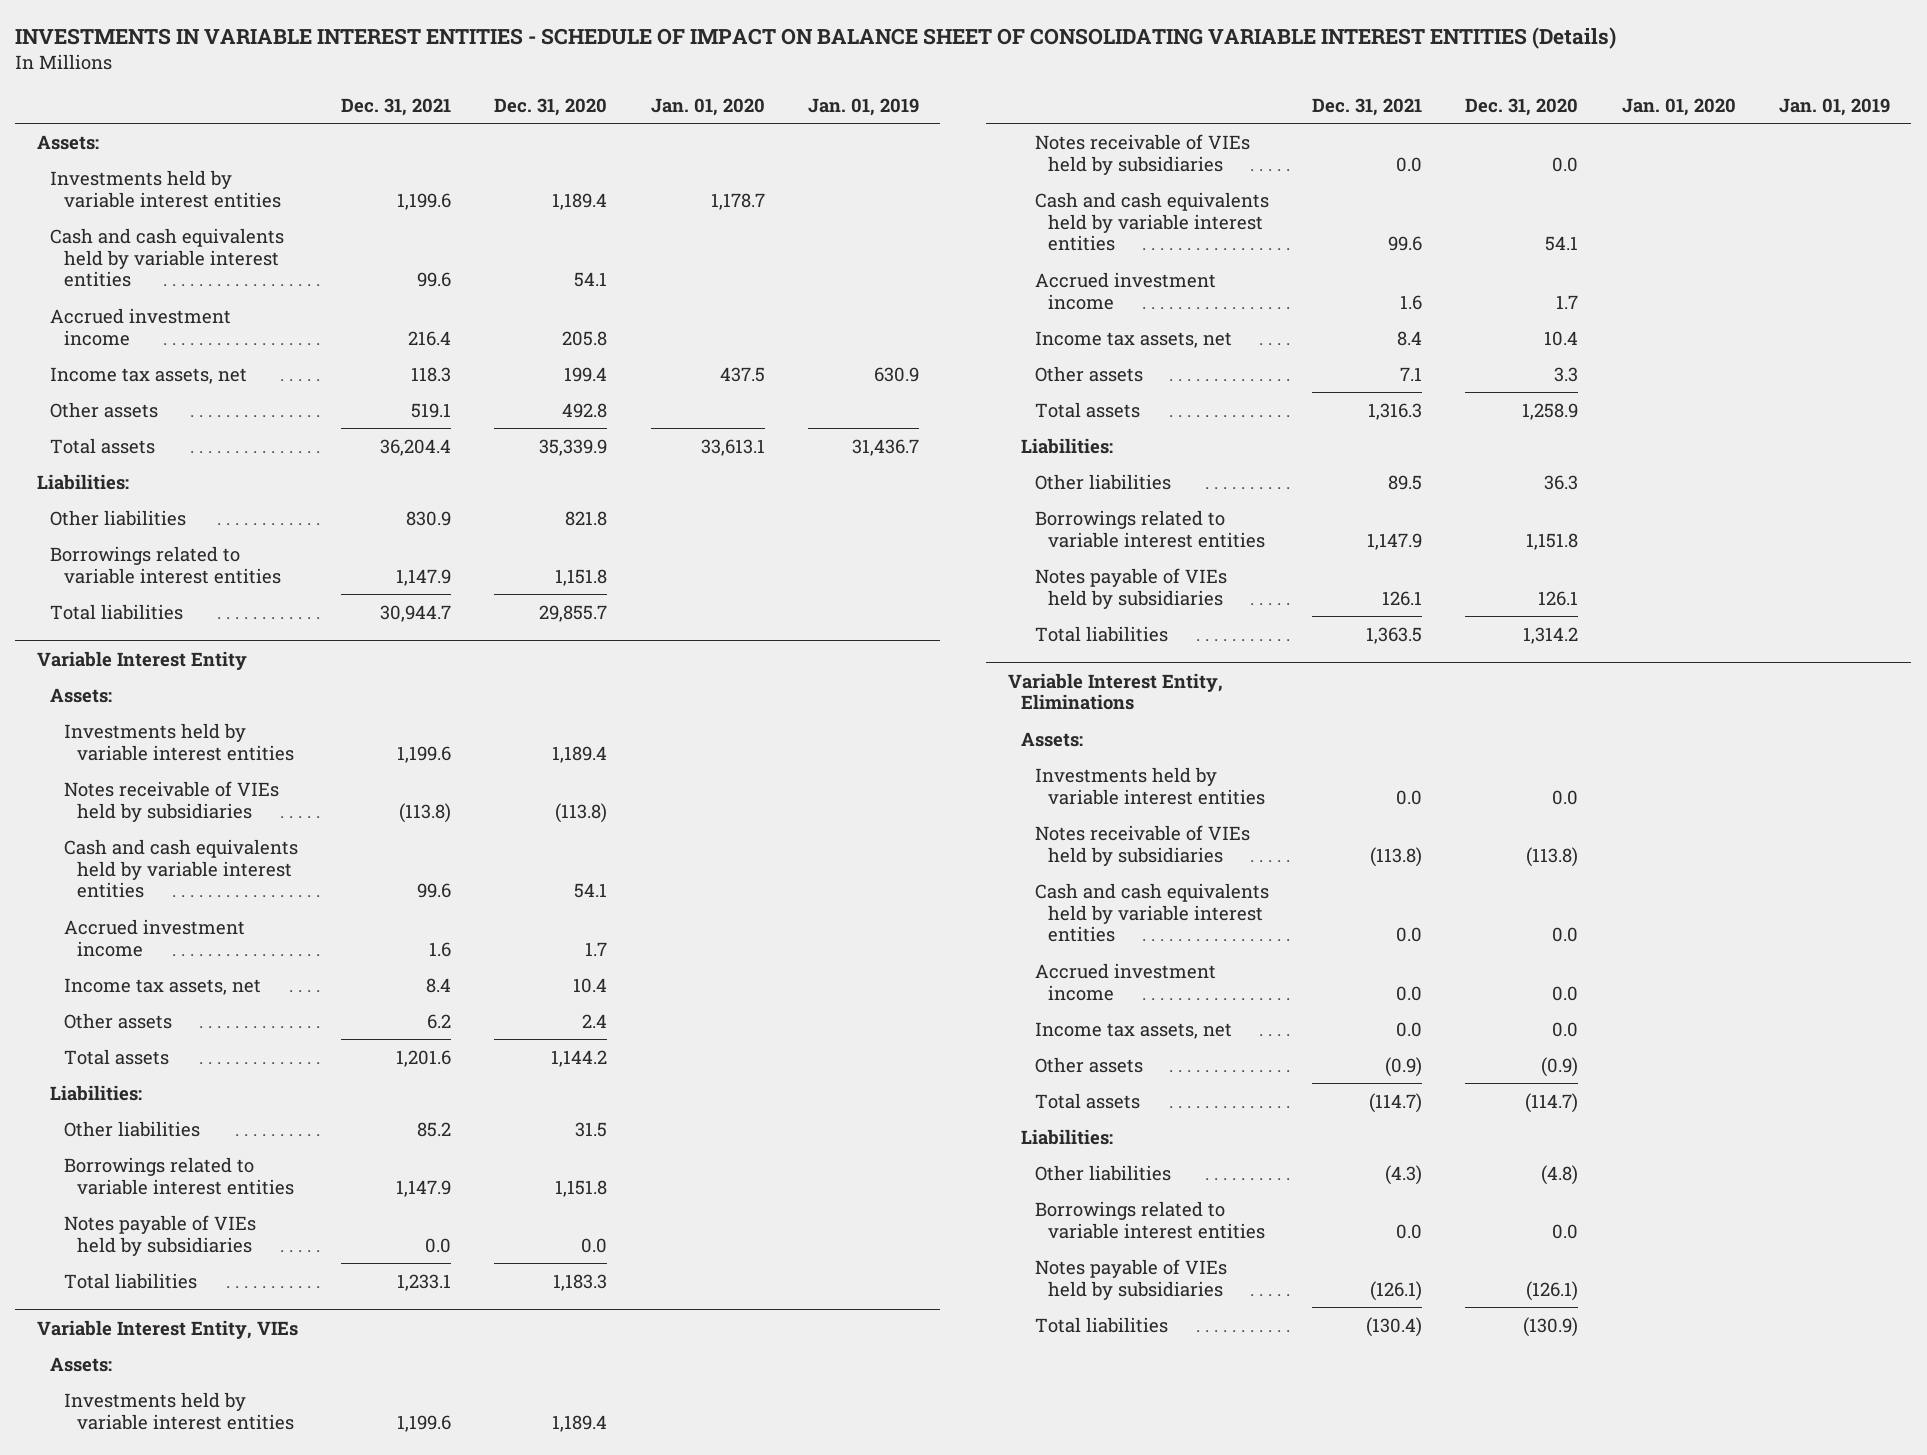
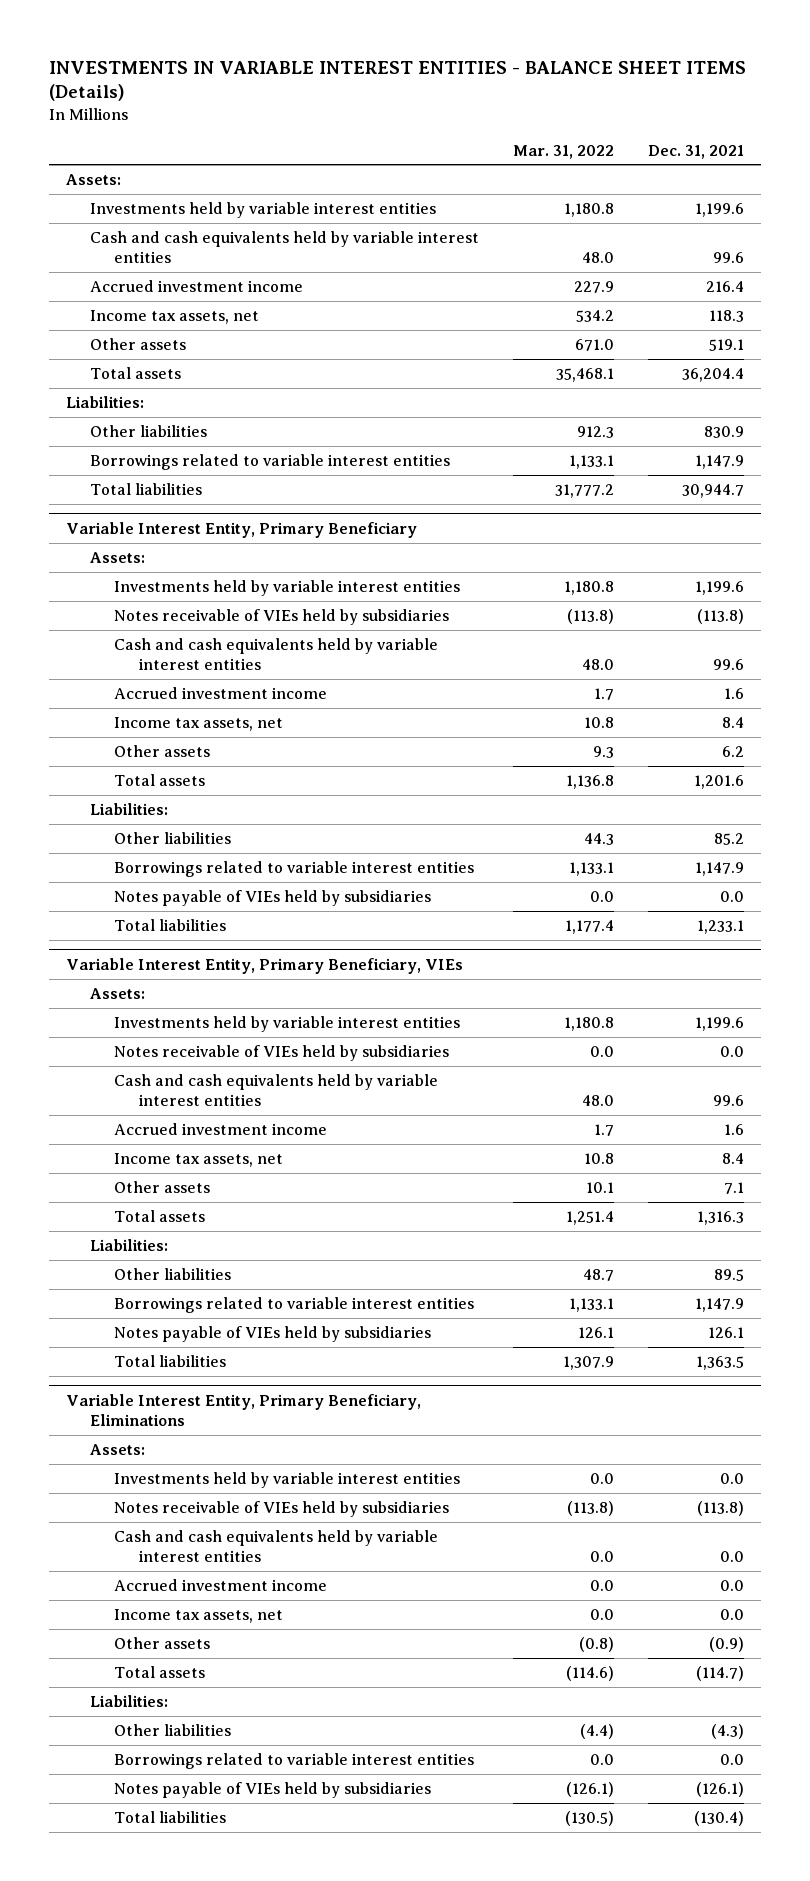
- INVESTMENTS IN VARIABLE INTEREST ENTITIES - SCHEDULE OF IMPACT ON BALANCE SHEET OF CONSOLIDATING VARIABLE INTEREST ENTITIES (Details)
+ INVESTMENTS IN VARIABLE INTEREST ENTITIES - BALANCE SHEET ITEMS (Details)
- | Dec. 31, 2021 | Dec. 31, 2020 | Jan. 01, 2020 | Jan. 01, 2019
+ | Mar. 31, 2022 | Dec. 31, 2021
- Variable Interest Entity
+ Variable Interest Entity, Primary Beneficiary
- Variable Interest Entity, VIEs
+ Variable Interest Entity, Primary Beneficiary, VIEs
- Variable Interest Entity, Eliminations
+ Variable Interest Entity, Primary Beneficiary, Eliminations

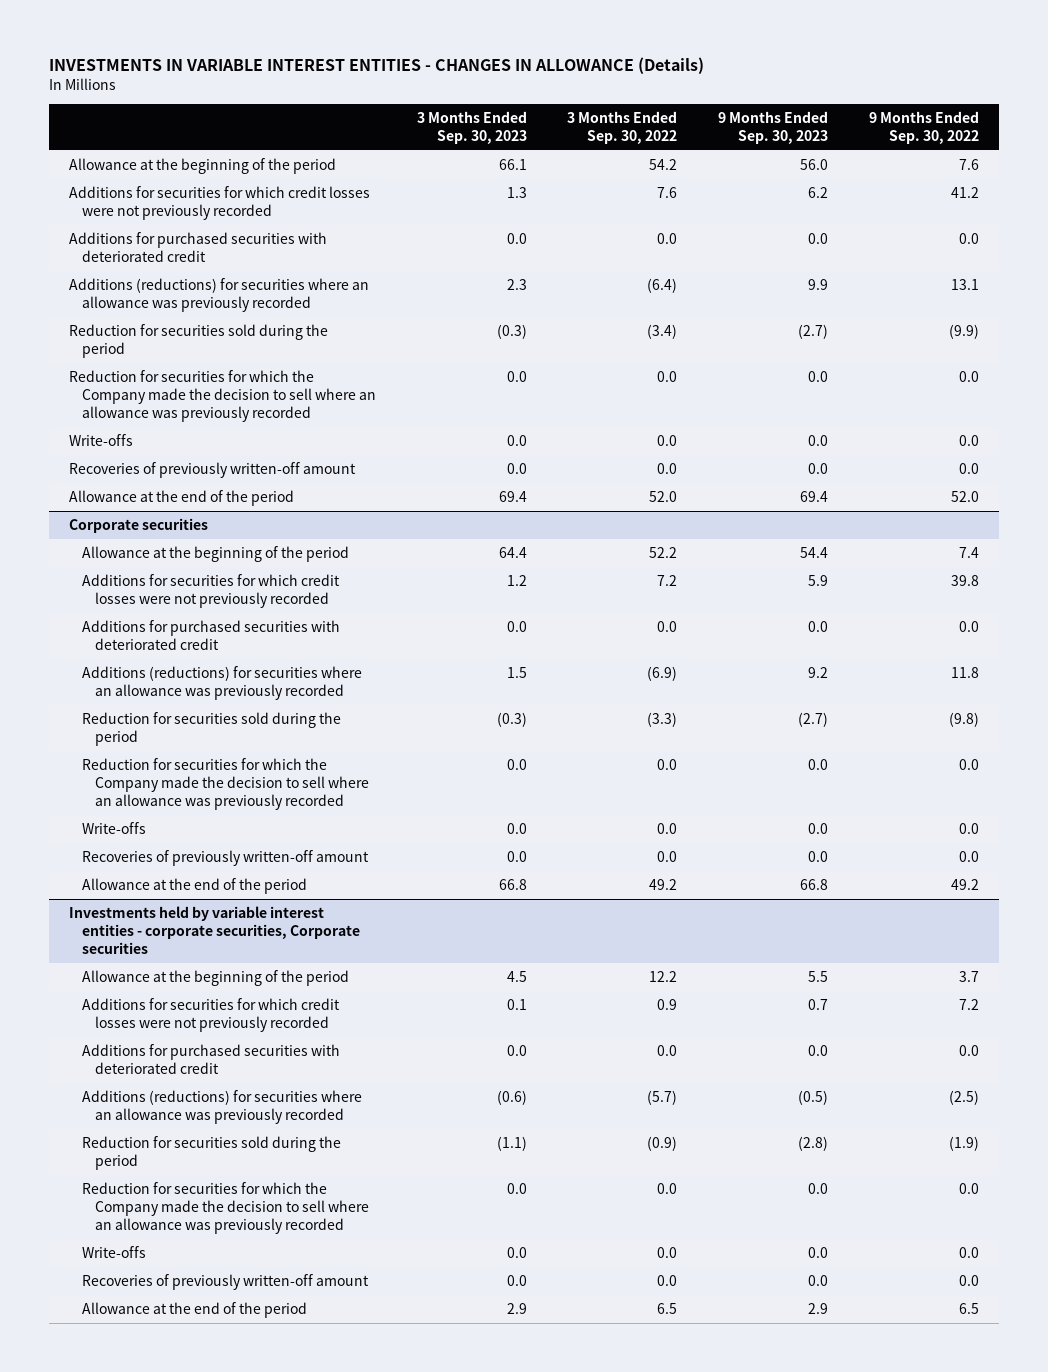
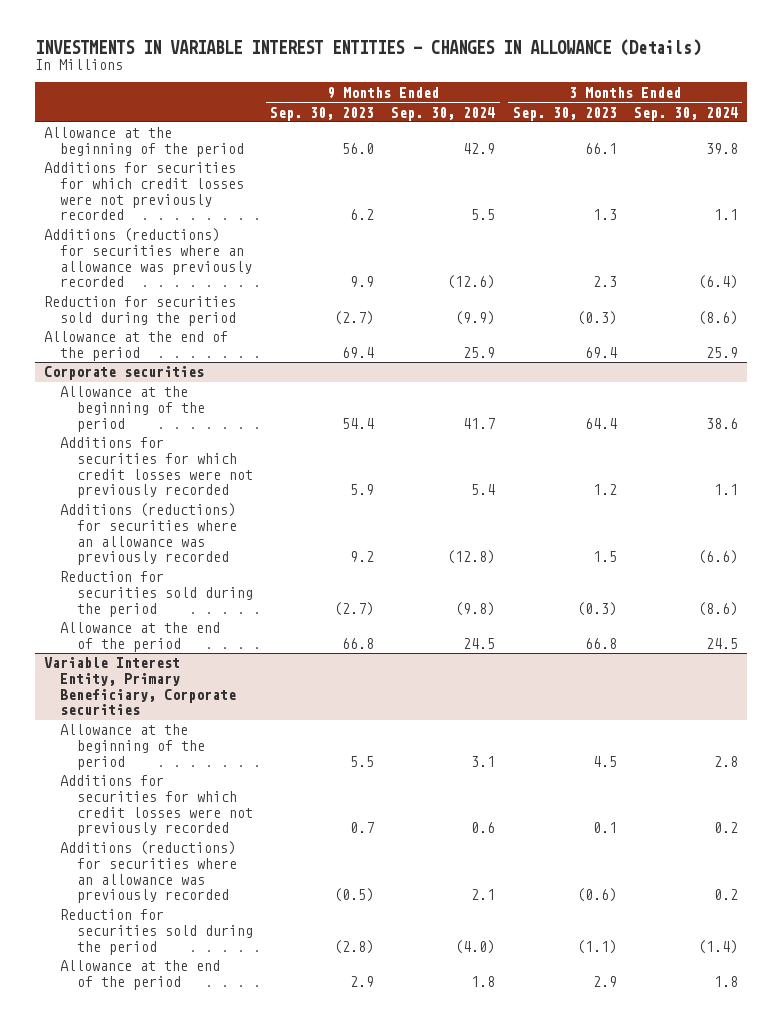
- | 3 Months Ended Sep. 30, 2023 | 3 Months Ended Sep. 30, 2022 | 9 Months Ended Sep. 30, 2023 | 9 Months Ended Sep. 30, 2022
+ | 9 Months Ended Sep. 30, 2023 | 9 Months Ended Sep. 30, 2024 | 3 Months Ended Sep. 30, 2023 | 3 Months Ended Sep. 30, 2024
- Additions for purchased securities with deteriorated credit | 0.0 | 0.0 | 0.0 | 0.0
- Reduction for securities for which the Company made the decision to sell where an allowance was previously recorded | 0.0 | 0.0 | 0.0 | 0.0
- Write-offs | 0.0 | 0.0 | 0.0 | 0.0
- Recoveries of previously written-off amount | 0.0 | 0.0 | 0.0 | 0.0
@ Corporate securities
- Additions for purchased securities with deteriorated credit | 0.0 | 0.0 | 0.0 | 0.0
- Reduction for securities for which the Company made the decision to sell where an allowance was previously recorded | 0.0 | 0.0 | 0.0 | 0.0
- Write-offs | 0.0 | 0.0 | 0.0 | 0.0
- Recoveries of previously written-off amount | 0.0 | 0.0 | 0.0 | 0.0
- Investments held by variable interest entities - corporate securities, Corporate securities
+ Variable Interest Entity, Primary Beneficiary, Corporate securities
- Additions for purchased securities with deteriorated credit | 0.0 | 0.0 | 0.0 | 0.0
- Reduction for securities for which the Company made the decision to sell where an allowance was previously recorded | 0.0 | 0.0 | 0.0 | 0.0
- Write-offs | 0.0 | 0.0 | 0.0 | 0.0
- Recoveries of previously written-off amount | 0.0 | 0.0 | 0.0 | 0.0

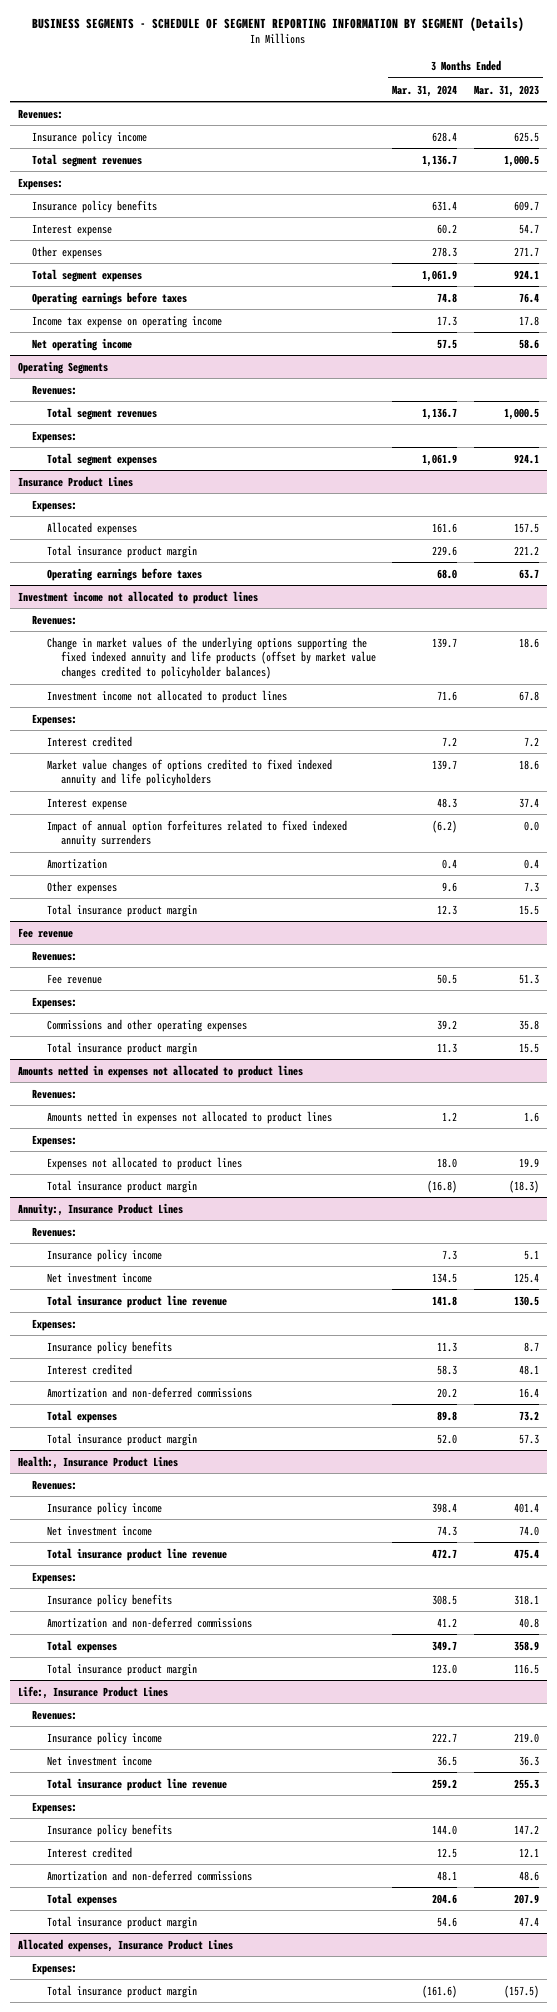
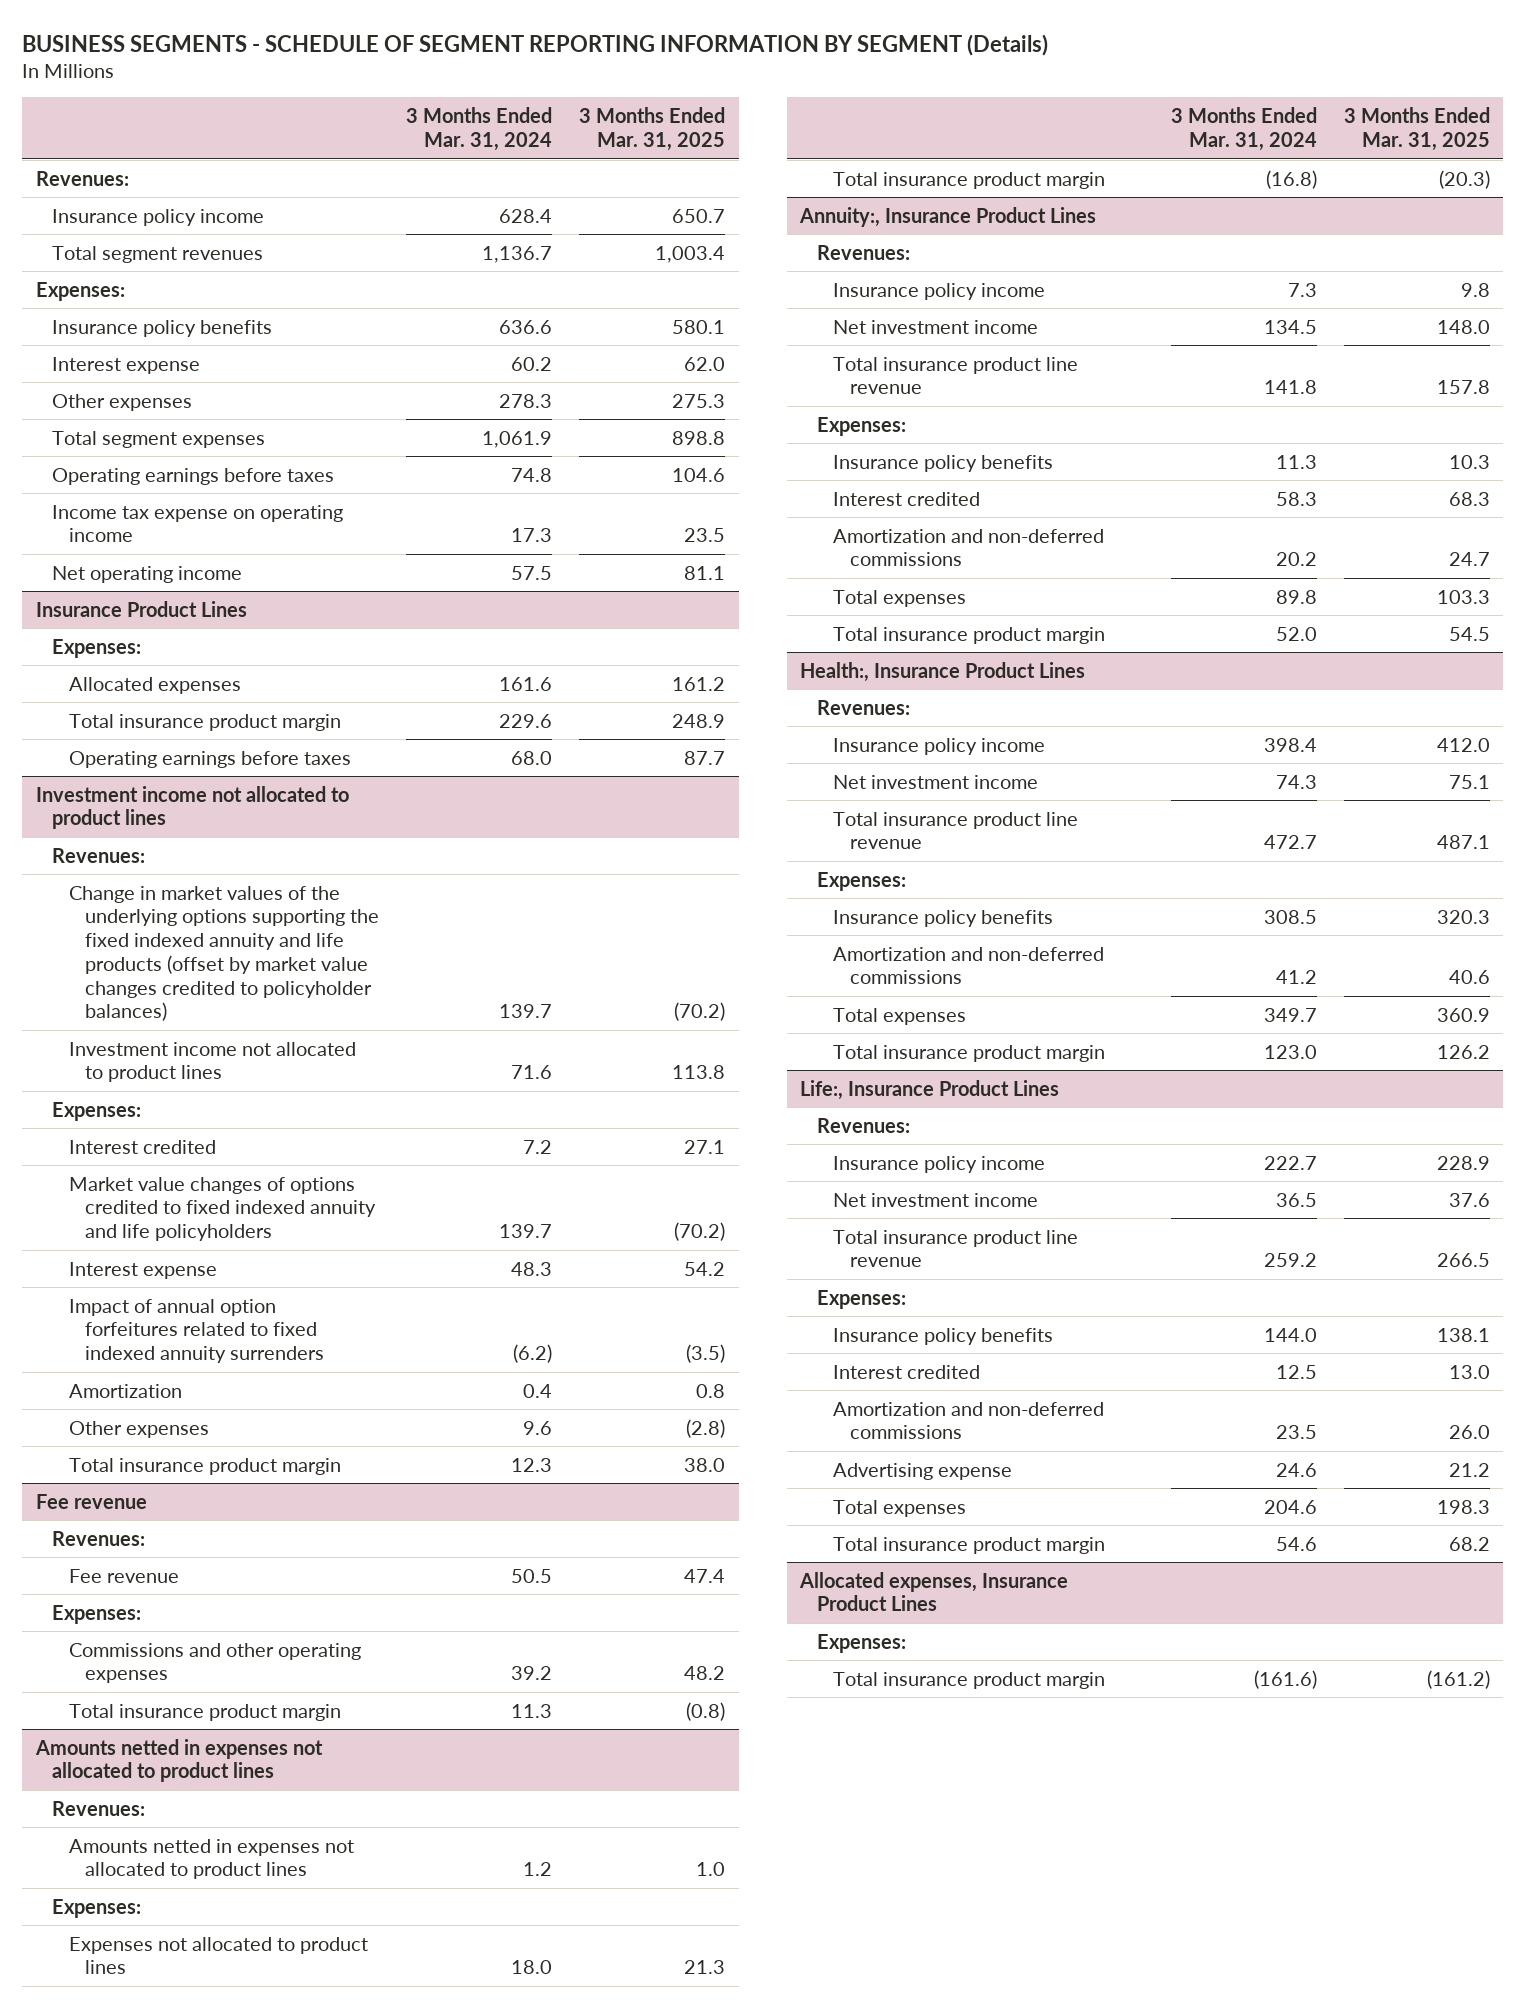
- | 3 Months Ended Mar. 31, 2024 | 3 Months Ended Mar. 31, 2023
+ | 3 Months Ended Mar. 31, 2024 | 3 Months Ended Mar. 31, 2025
- Insurance policy benefits | 631.4 | 609.7
+ Insurance policy benefits | 636.6 | 580.1
- Operating Segments
- Revenues:
- Total segment revenues | 1,136.7 | 1,000.5
- Expenses:
- Total segment expenses | 1,061.9 | 924.1
@ Life:, Insurance Product Lines
- Amortization and non-deferred commissions | 48.1 | 48.6
+ Amortization and non-deferred commissions | 23.5 | 26.0
+ Advertising expense | 24.6 | 21.2

